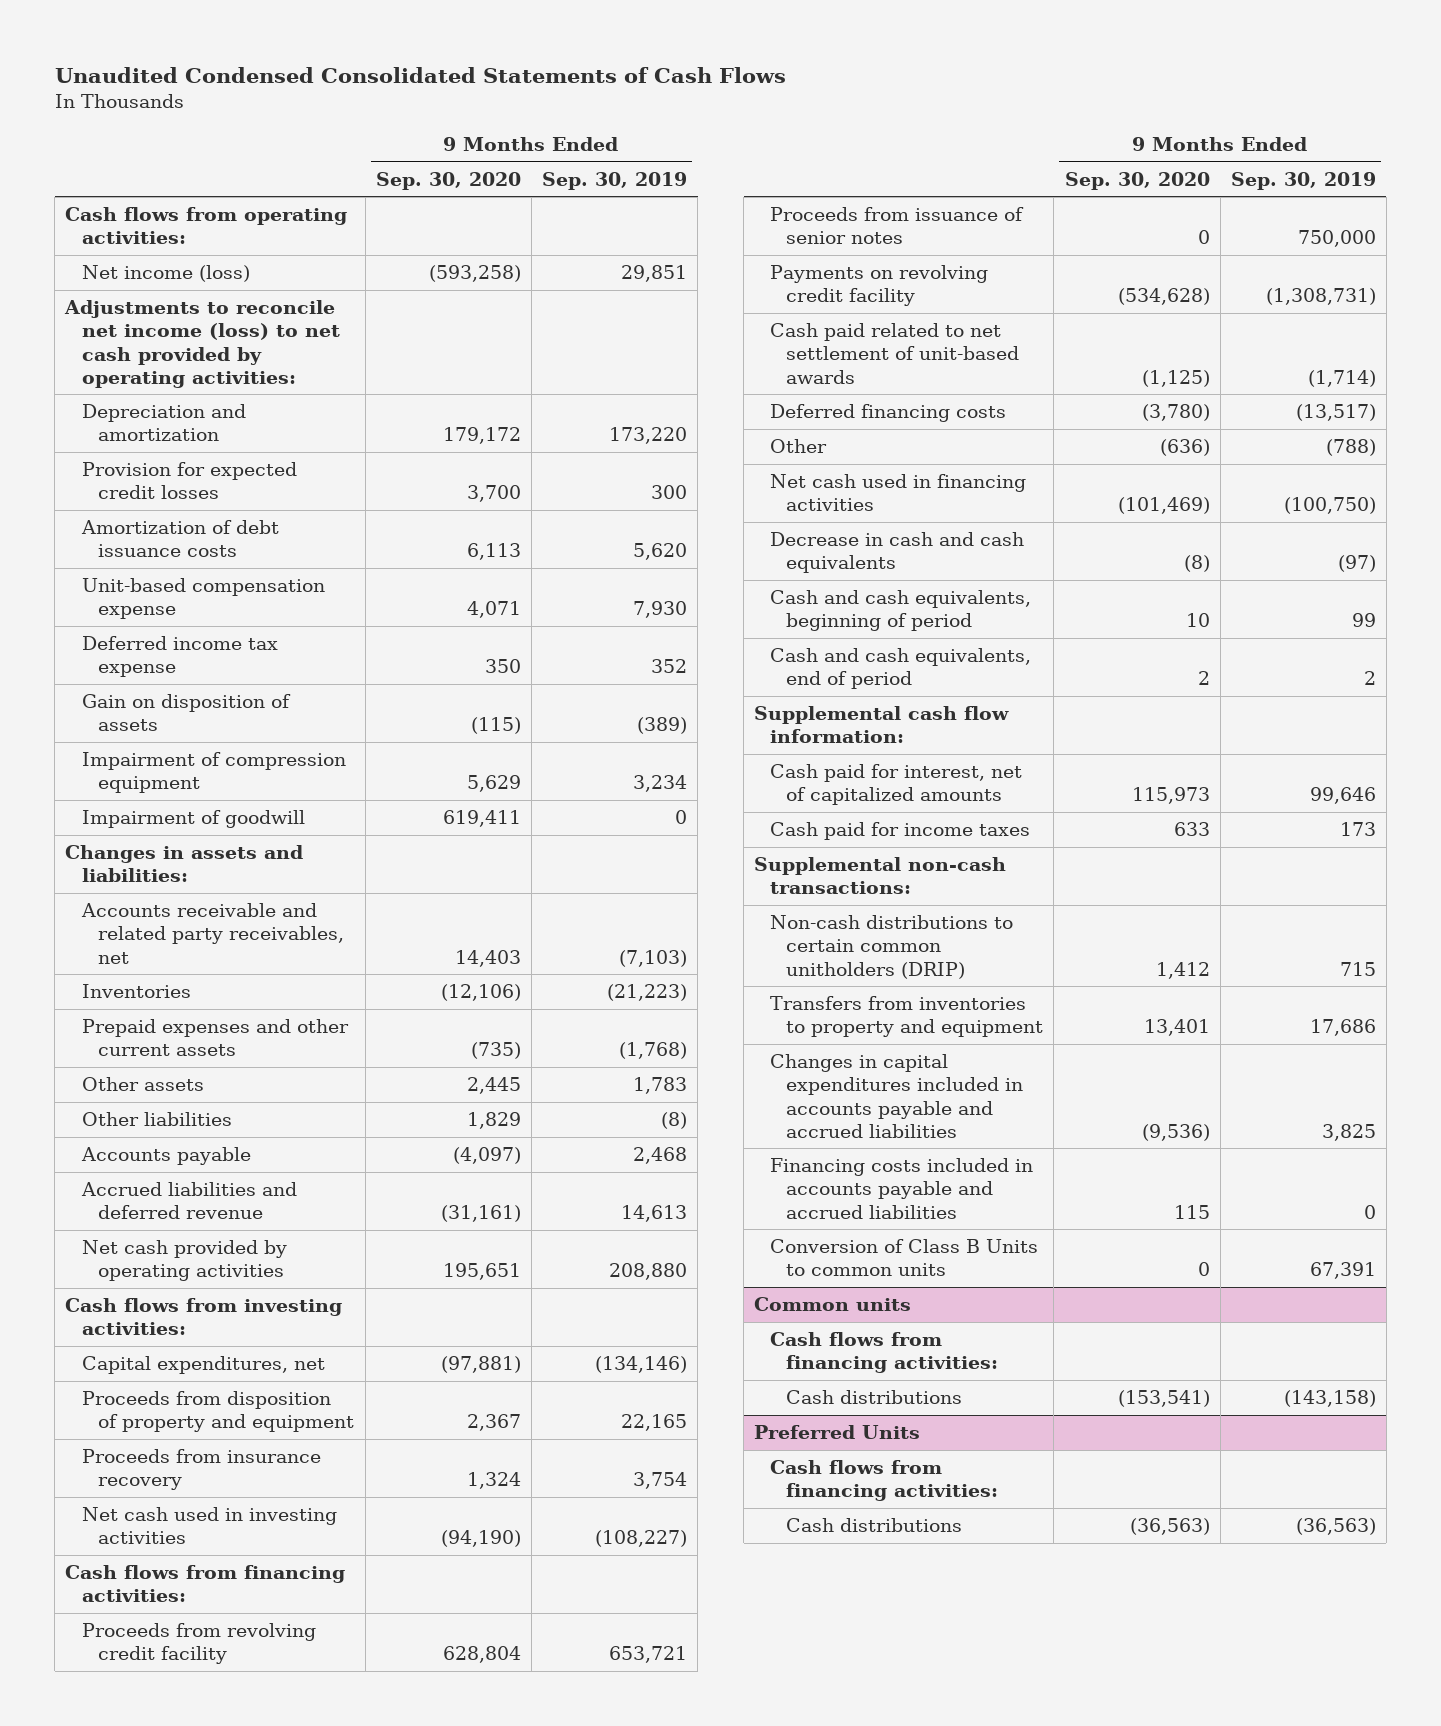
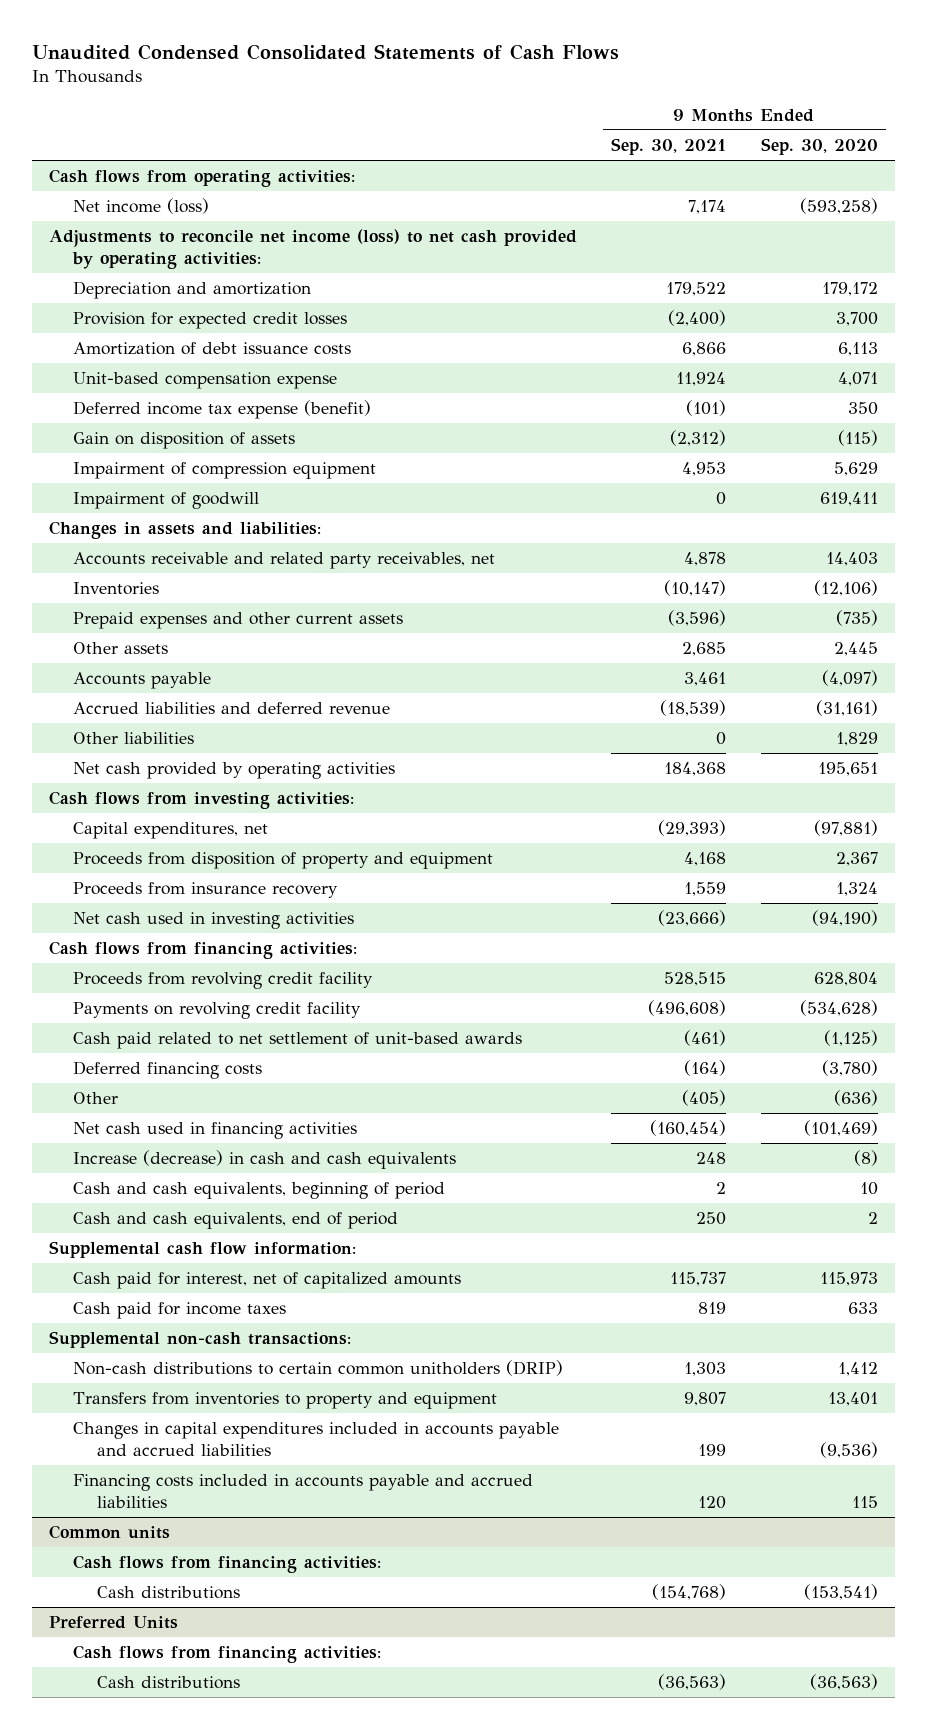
- | 9 Months Ended Sep. 30, 2020 | 9 Months Ended Sep. 30, 2019
+ | 9 Months Ended Sep. 30, 2021 | 9 Months Ended Sep. 30, 2020
- Deferred income tax expense | 350 | 352
+ Deferred income tax expense (benefit) | (101) | 350
moved down: Other liabilities | 0 | 1,829
- Proceeds from issuance of senior notes | 0 | 750,000
- Decrease in cash and cash equivalents | (8) | (97)
+ Increase (decrease) in cash and cash equivalents | 248 | (8)
- Conversion of Class B Units to common units | 0 | 67,391

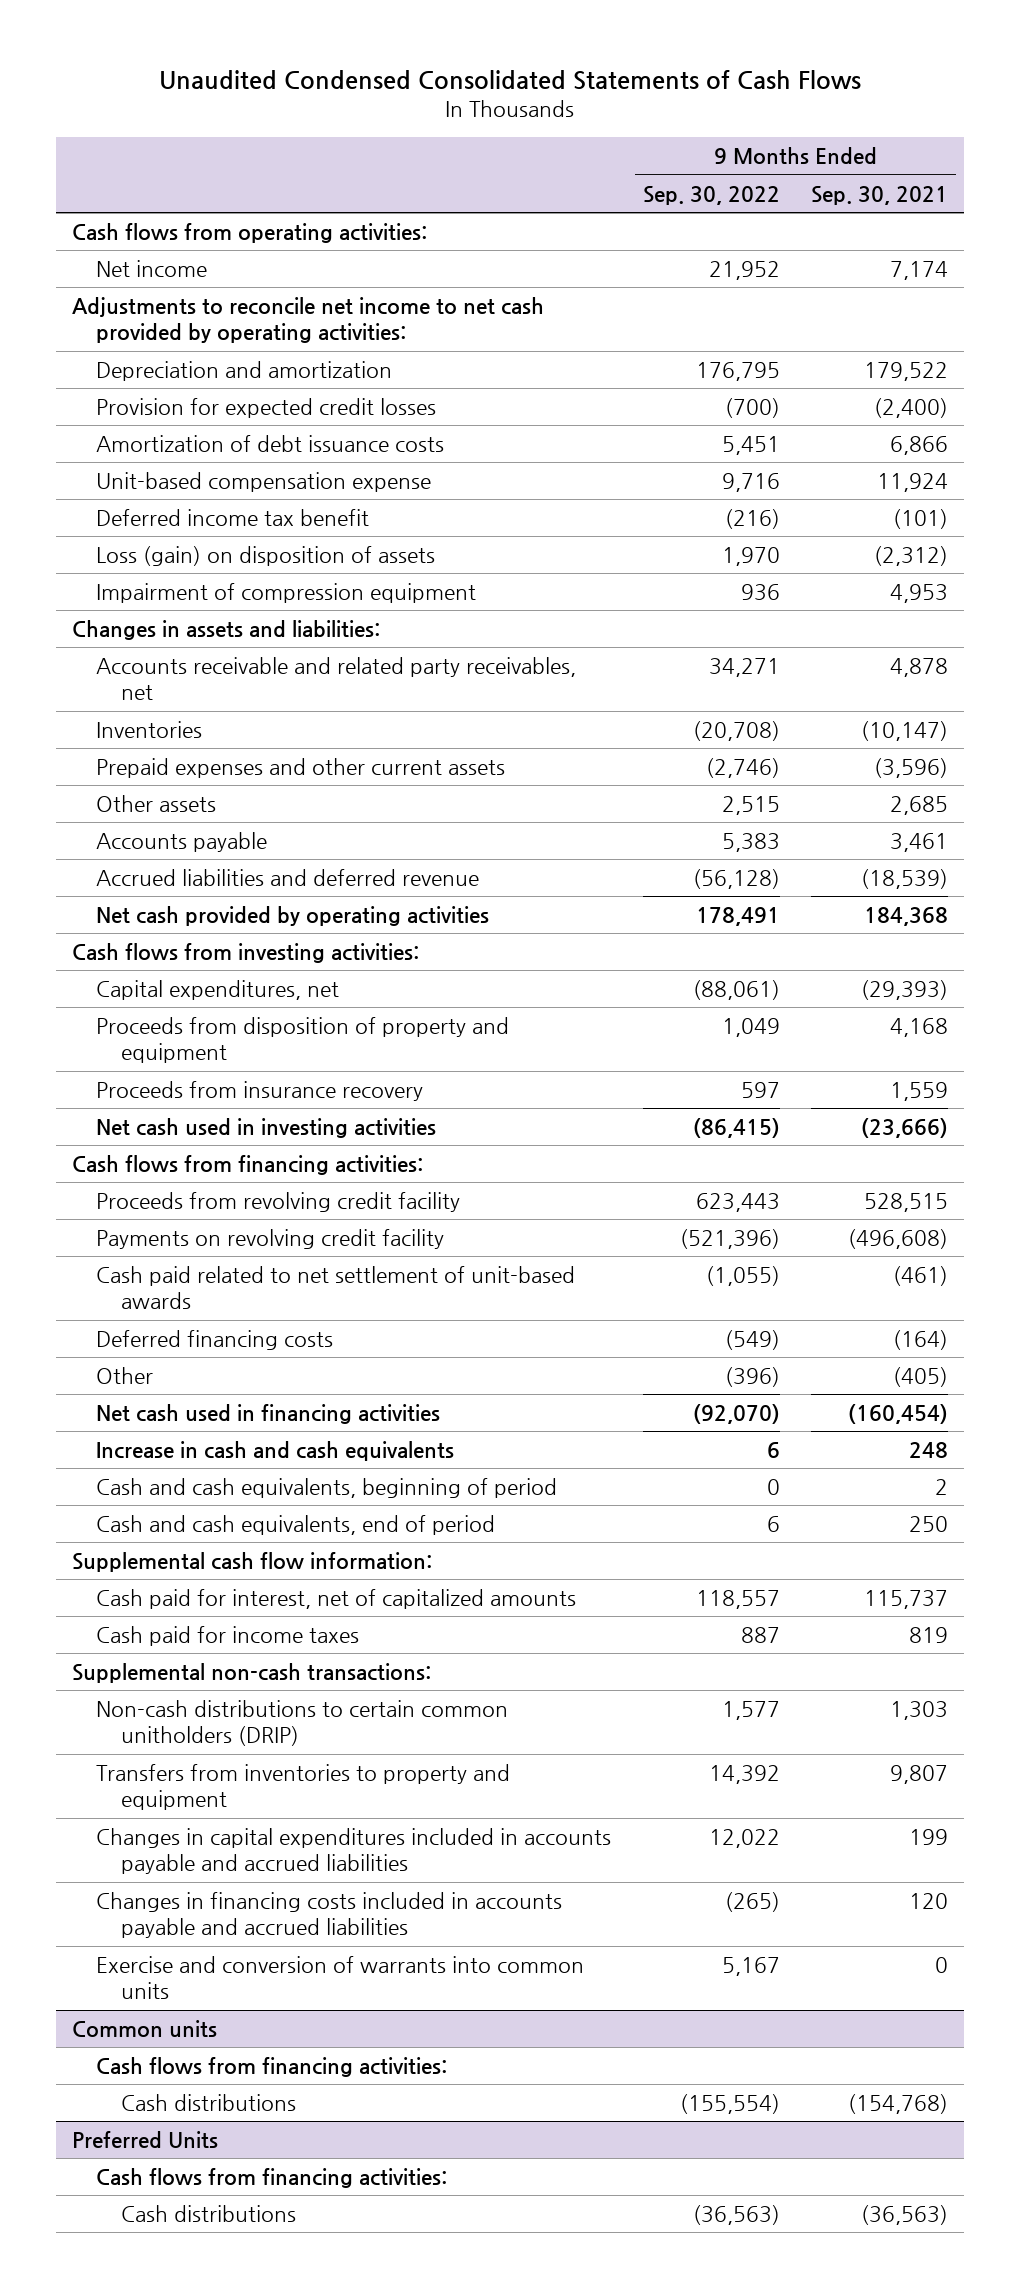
- | 9 Months Ended Sep. 30, 2021 | 9 Months Ended Sep. 30, 2020
+ | 9 Months Ended Sep. 30, 2022 | 9 Months Ended Sep. 30, 2021
- Net income (loss) | 7,174 | (593,258)
- Adjustments to reconcile net income (loss) to net cash provided by operating activities:
+ Net income | 21,952 | 7,174
+ Adjustments to reconcile net income to net cash provided by operating activities:
- Deferred income tax expense (benefit) | (101) | 350
- Gain on disposition of assets | (2,312) | (115)
+ Deferred income tax benefit | (216) | (101)
+ Loss (gain) on disposition of assets | 1,970 | (2,312)
- Impairment of goodwill | 0 | 619,411
- Other liabilities | 0 | 1,829
- Increase (decrease) in cash and cash equivalents | 248 | (8)
+ Increase in cash and cash equivalents | 6 | 248
- Financing costs included in accounts payable and accrued liabilities | 120 | 115
+ Changes in financing costs included in accounts payable and accrued liabilities | (265) | 120
+ Exercise and conversion of warrants into common units | 5,167 | 0

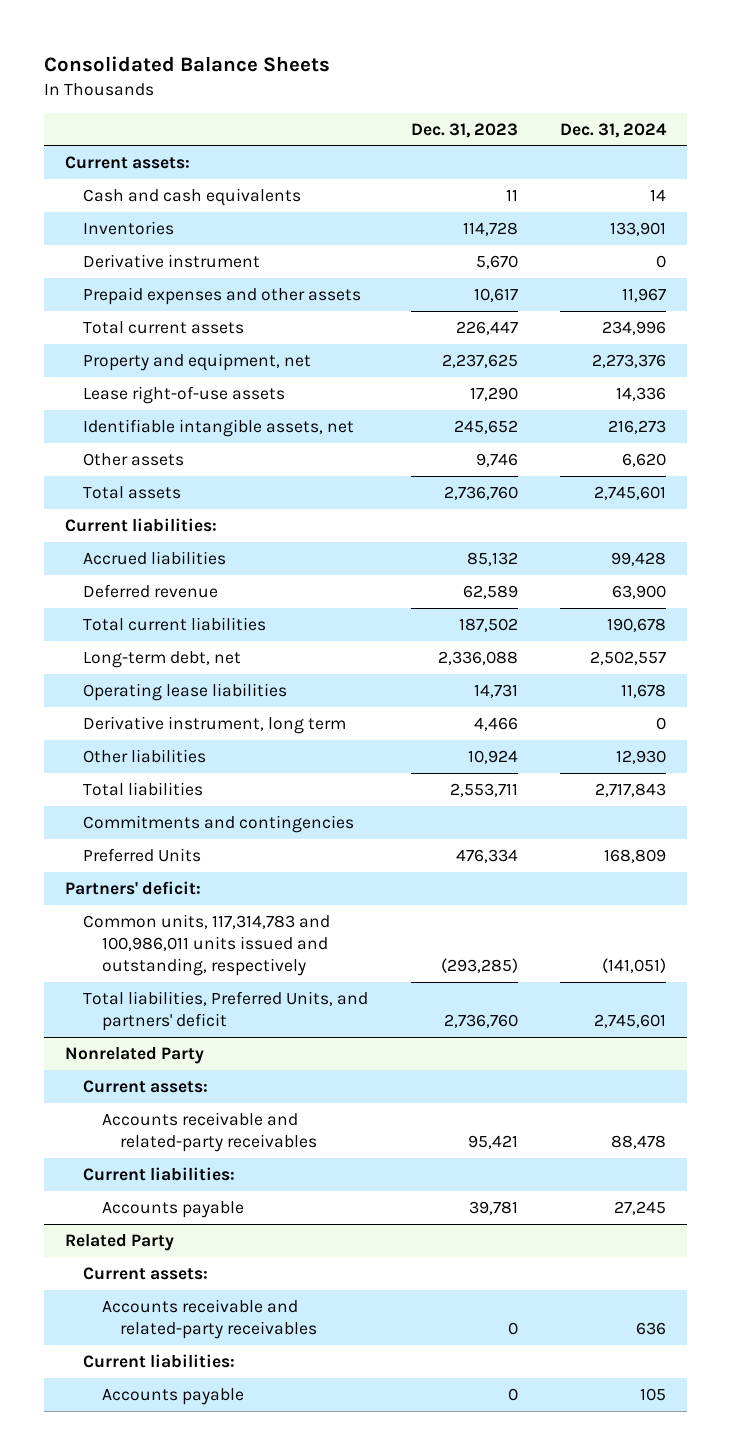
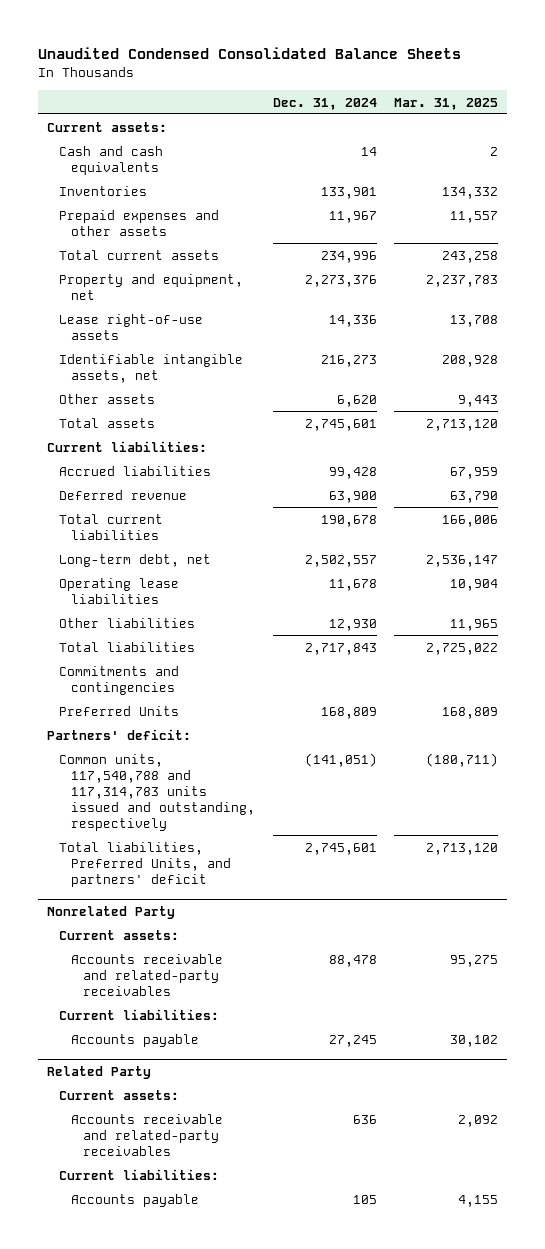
- Consolidated Balance Sheets
+ Unaudited Condensed Consolidated Balance Sheets
- | Dec. 31, 2023 | Dec. 31, 2024
+ | Dec. 31, 2024 | Mar. 31, 2025
- Derivative instrument | 5,670 | 0
- Derivative instrument, long term | 4,466 | 0
- Common units, 117,314,783 and 100,986,011 units issued and outstanding, respectively | (293,285) | (141,051)
+ Common units, 117,540,788 and 117,314,783 units issued and outstanding, respectively | (141,051) | (180,711)

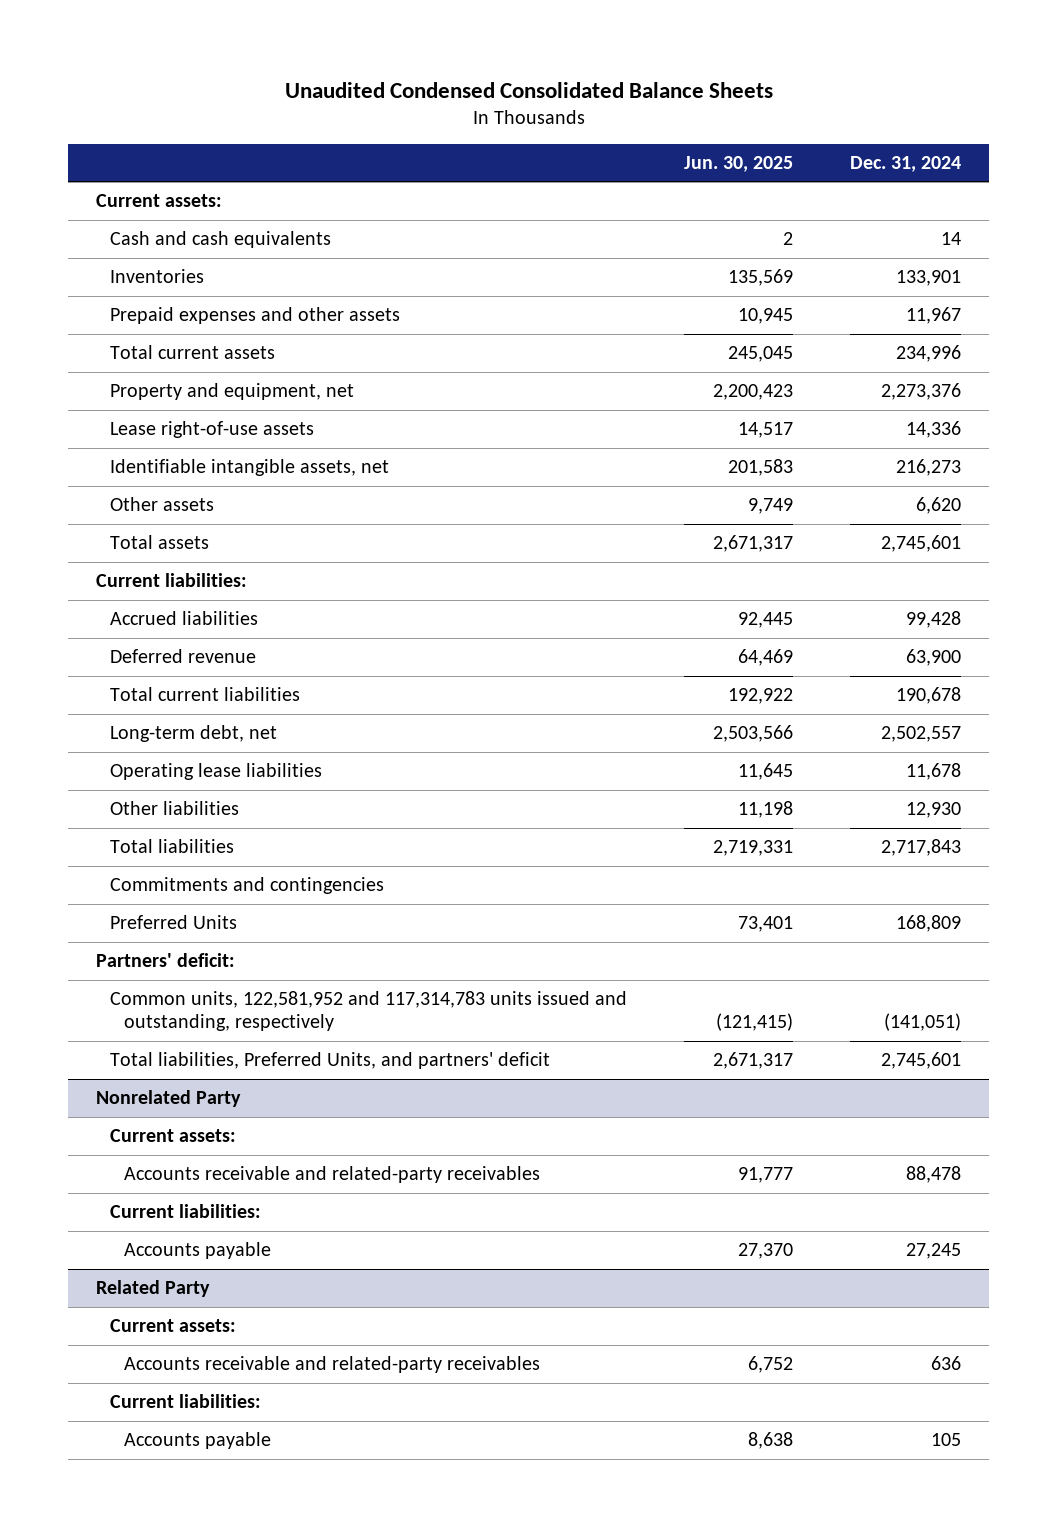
- | Dec. 31, 2024 | Mar. 31, 2025
+ | Jun. 30, 2025 | Dec. 31, 2024
- Common units, 117,540,788 and 117,314,783 units issued and outstanding, respectively | (141,051) | (180,711)
+ Common units, 122,581,952 and 117,314,783 units issued and outstanding, respectively | (121,415) | (141,051)

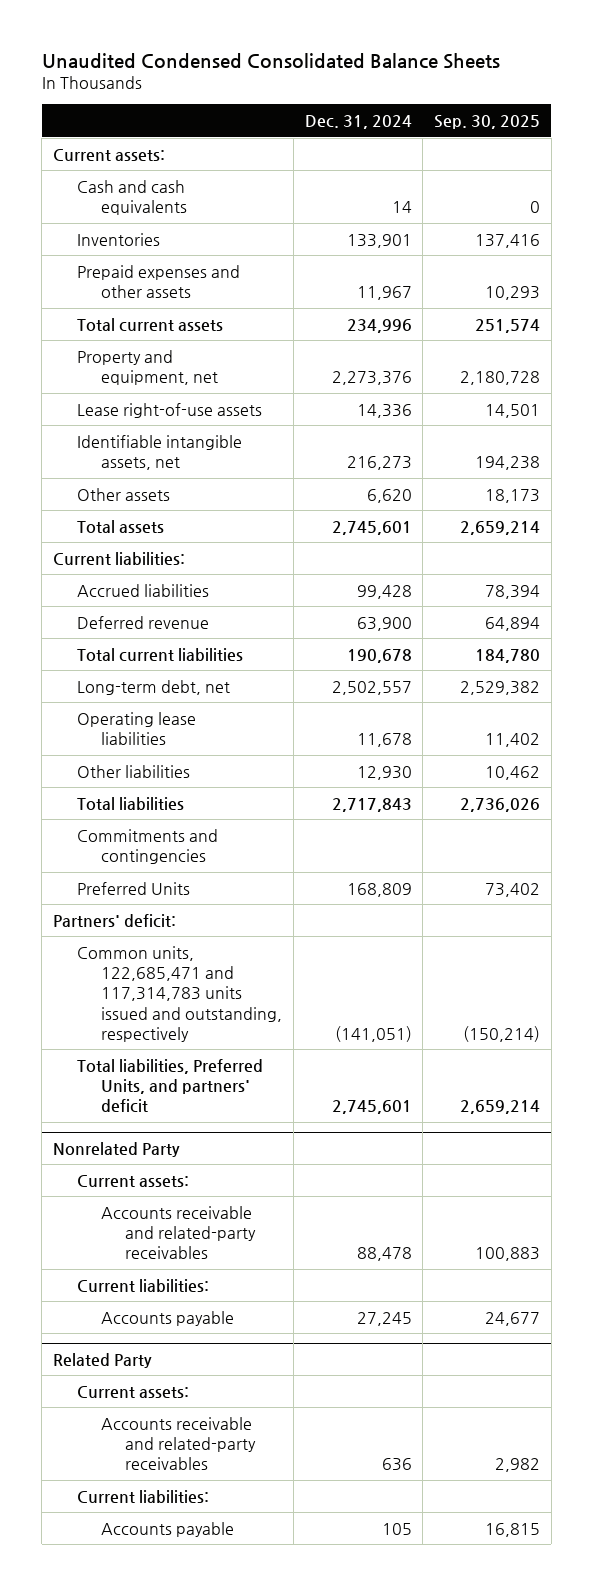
- | Jun. 30, 2025 | Dec. 31, 2024
+ | Dec. 31, 2024 | Sep. 30, 2025
- Common units, 122,581,952 and 117,314,783 units issued and outstanding, respectively | (121,415) | (141,051)
+ Common units, 122,685,471 and 117,314,783 units issued and outstanding, respectively | (141,051) | (150,214)

